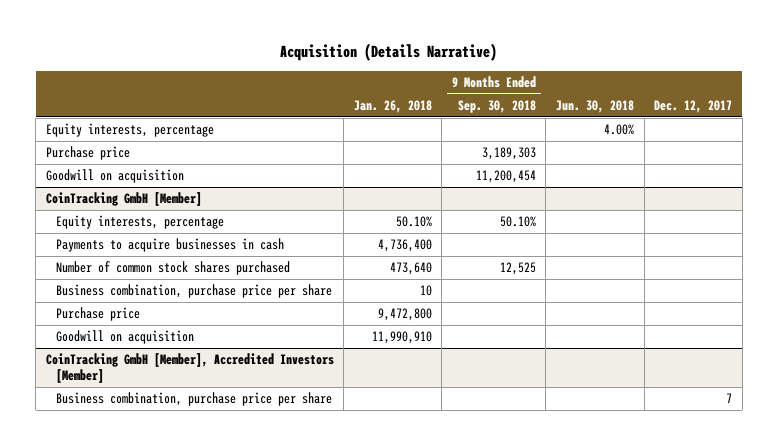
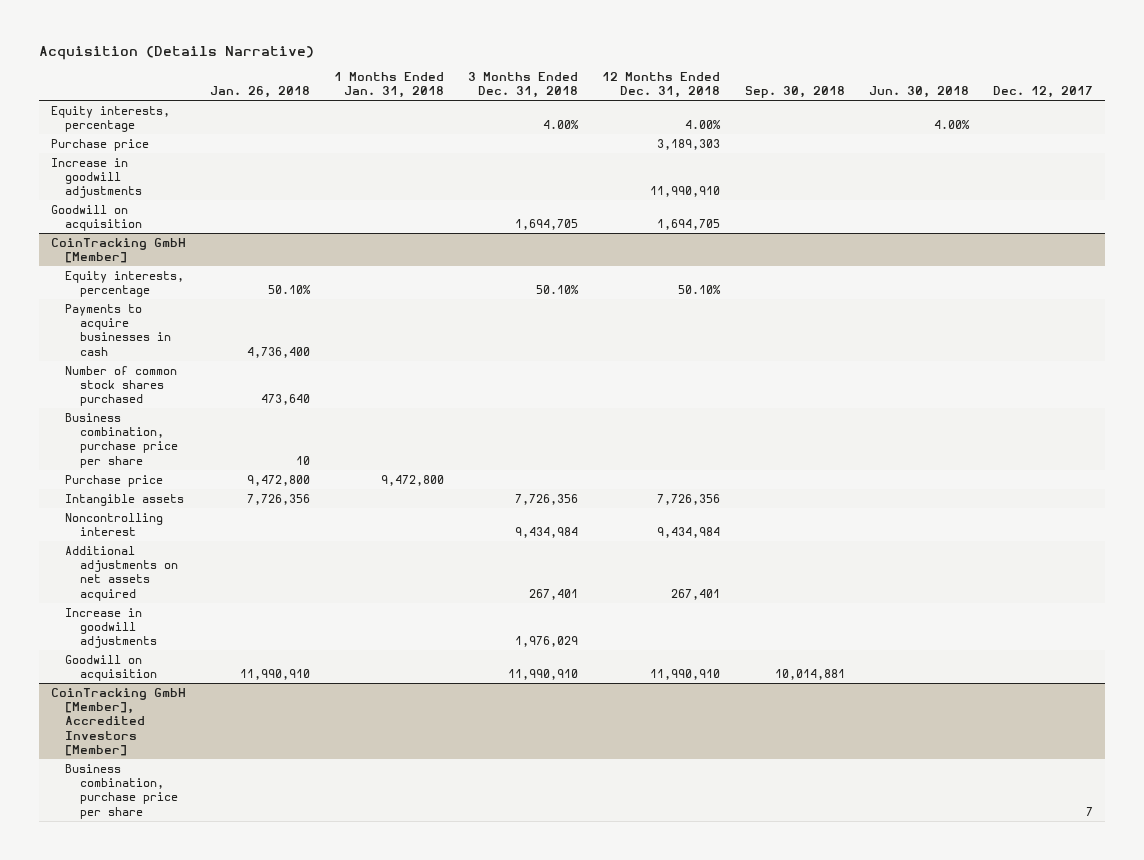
- | Jan. 26, 2018 | 9 Months Ended Sep. 30, 2018 | Jun. 30, 2018 | Dec. 12, 2017
+ | Jan. 26, 2018 | 1 Months Ended Jan. 31, 2018 | 3 Months Ended Dec. 31, 2018 | 12 Months Ended Dec. 31, 2018 | Sep. 30, 2018 | Jun. 30, 2018 | Dec. 12, 2017
+ Increase in goodwill adjustments | | | | 11,990,910 | | |
@ CoinTracking GmbH [Member]
+ Intangible assets | 7,726,356 | | 7,726,356 | 7,726,356 | | |
+ Noncontrolling interest | | | 9,434,984 | 9,434,984 | | |
+ Additional adjustments on net assets acquired | | | 267,401 | 267,401 | | |
+ Increase in goodwill adjustments | | | 1,976,029 | | | |

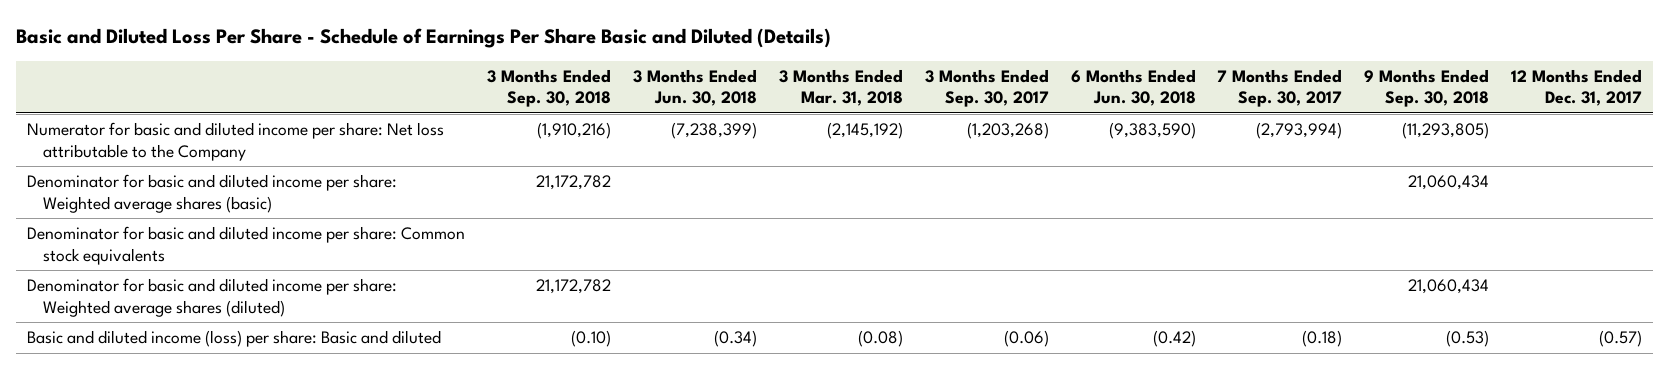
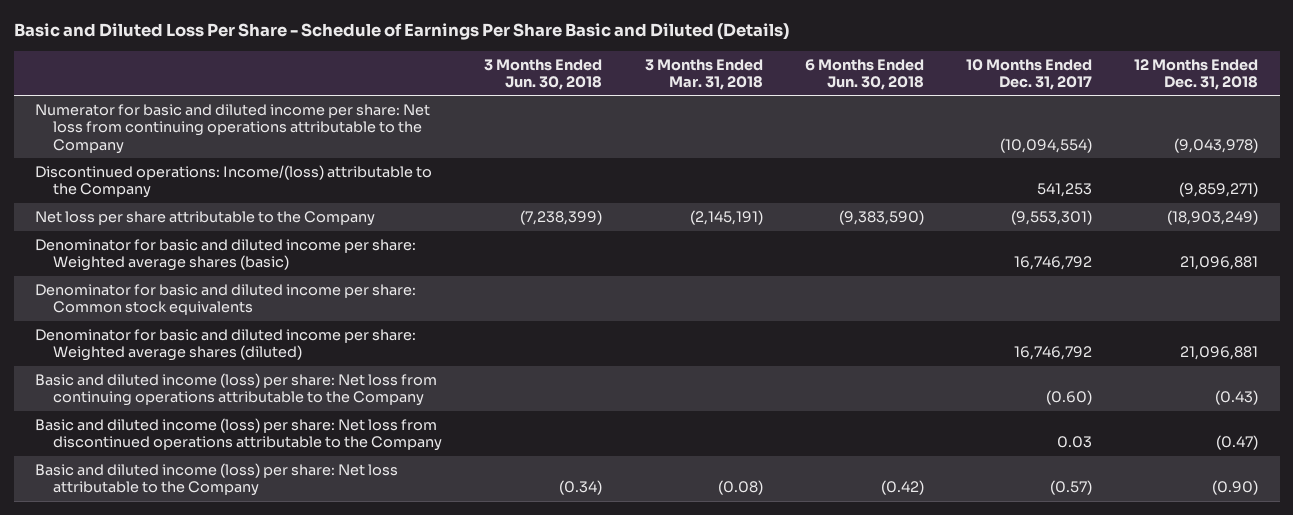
- | 3 Months Ended Sep. 30, 2018 | 3 Months Ended Jun. 30, 2018 | 3 Months Ended Mar. 31, 2018 | 3 Months Ended Sep. 30, 2017 | 6 Months Ended Jun. 30, 2018 | 7 Months Ended Sep. 30, 2017 | 9 Months Ended Sep. 30, 2018 | 12 Months Ended Dec. 31, 2017
+ | 3 Months Ended Jun. 30, 2018 | 3 Months Ended Mar. 31, 2018 | 6 Months Ended Jun. 30, 2018 | 10 Months Ended Dec. 31, 2017 | 12 Months Ended Dec. 31, 2018
- Numerator for basic and diluted income per share: Net loss attributable to the Company | (1,910,216) | (7,238,399) | (2,145,192) | (1,203,268) | (9,383,590) | (2,793,994) | (11,293,805) |
+ Numerator for basic and diluted income per share: Net loss from continuing operations attributable to the Company | | | | (10,094,554) | (9,043,978)
+ Discontinued operations: Income/(loss) attributable to the Company | | | | 541,253 | (9,859,271)
+ Net loss per share attributable to the Company | (7,238,399) | (2,145,191) | (9,383,590) | (9,553,301) | (18,903,249)
- Basic and diluted income (loss) per share: Basic and diluted | (0.10) | (0.34) | (0.08) | (0.06) | (0.42) | (0.18) | (0.53) | (0.57)
+ Basic and diluted income (loss) per share: Net loss from continuing operations attributable to the Company | | | | (0.60) | (0.43)
+ Basic and diluted income (loss) per share: Net loss from discontinued operations attributable to the Company | | | | 0.03 | (0.47)
+ Basic and diluted income (loss) per share: Net loss attributable to the Company | (0.34) | (0.08) | (0.42) | (0.57) | (0.90)

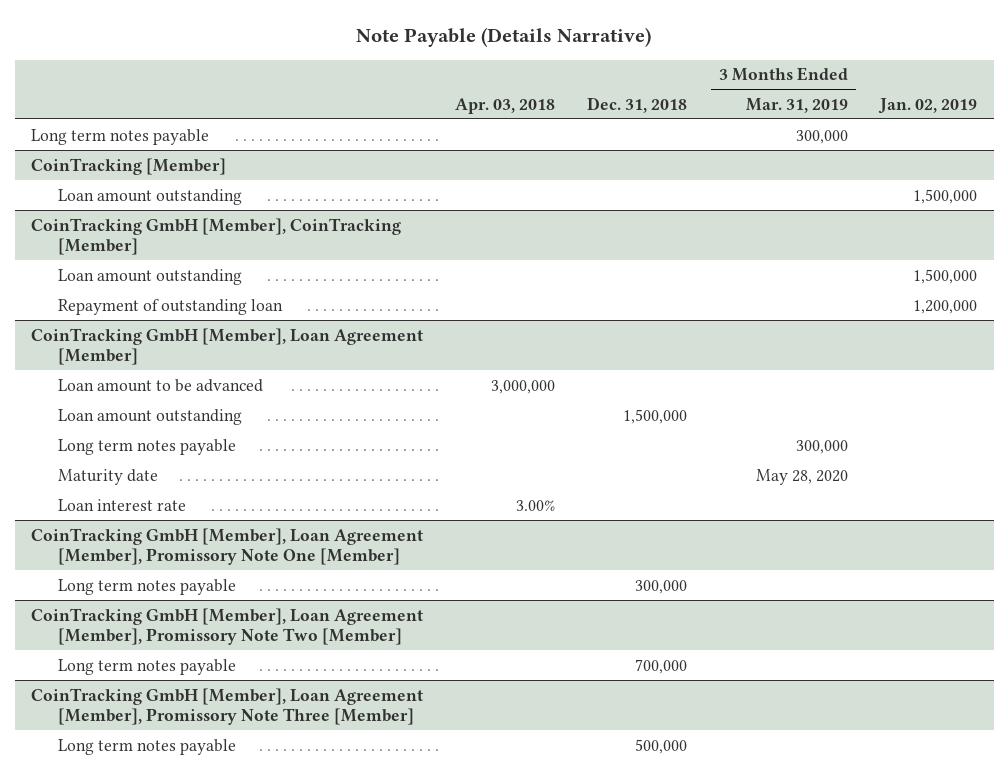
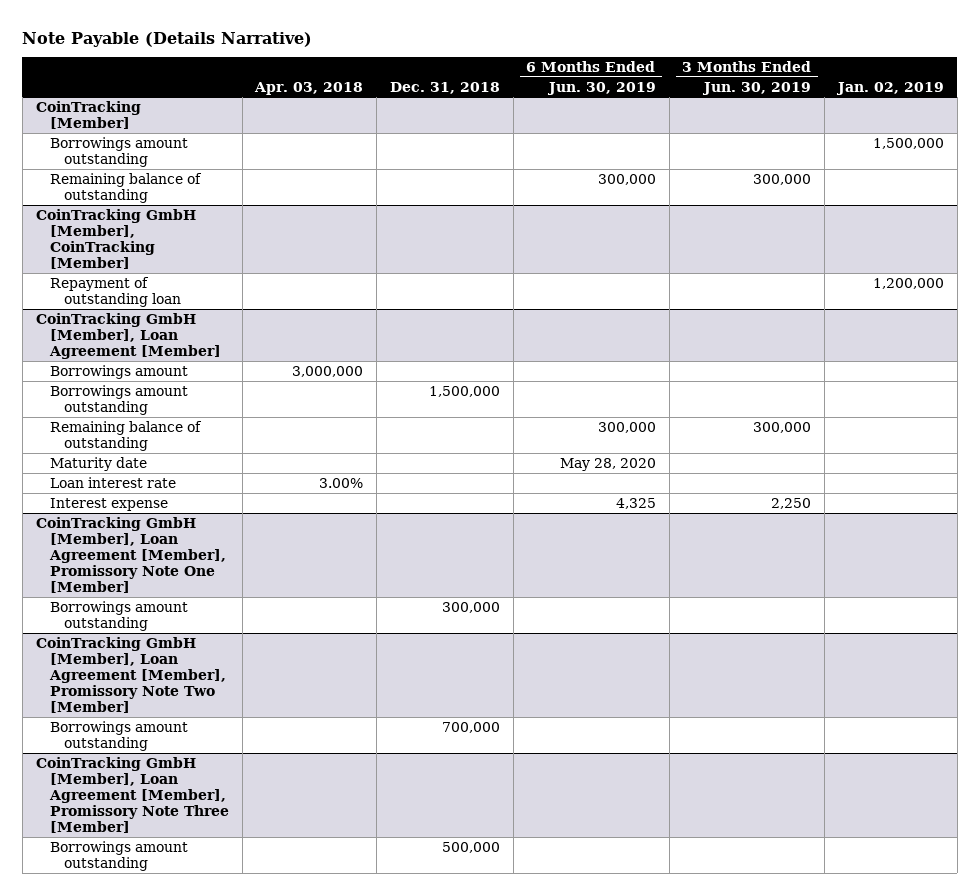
- | Apr. 03, 2018 | Dec. 31, 2018 | 3 Months Ended Mar. 31, 2019 | Jan. 02, 2019
+ | Apr. 03, 2018 | Dec. 31, 2018 | 6 Months Ended Jun. 30, 2019 | 3 Months Ended Jun. 30, 2019 | Jan. 02, 2019
- Long term notes payable | | | 300,000 |
@ CoinTracking [Member]
- Loan amount outstanding | | | | 1,500,000
+ Borrowings amount outstanding | | | | | 1,500,000
+ Remaining balance of outstanding | | | 300,000 | 300,000 |
@ CoinTracking GmbH [Member], CoinTracking [Member]
- Loan amount outstanding | | | | 1,500,000
@ CoinTracking GmbH [Member], Loan Agreement [Member]
- Loan amount to be advanced | 3,000,000 | | |
- Loan amount outstanding | | 1,500,000 | |
- Long term notes payable | | | 300,000 |
+ Borrowings amount | 3,000,000 | | | |
+ Borrowings amount outstanding | | 1,500,000 | | |
+ Remaining balance of outstanding | | | 300,000 | 300,000 |
+ Interest expense | | | 4,325 | 2,250 |
@ CoinTracking GmbH [Member], Loan Agreement [Member], Promissory Note One [Member]
- Long term notes payable | | 300,000 | |
+ Borrowings amount outstanding | | 300,000 | | |
@ CoinTracking GmbH [Member], Loan Agreement [Member], Promissory Note Two [Member]
- Long term notes payable | | 700,000 | |
+ Borrowings amount outstanding | | 700,000 | | |
@ CoinTracking GmbH [Member], Loan Agreement [Member], Promissory Note Three [Member]
- Long term notes payable | | 500,000 | |
+ Borrowings amount outstanding | | 500,000 | | |

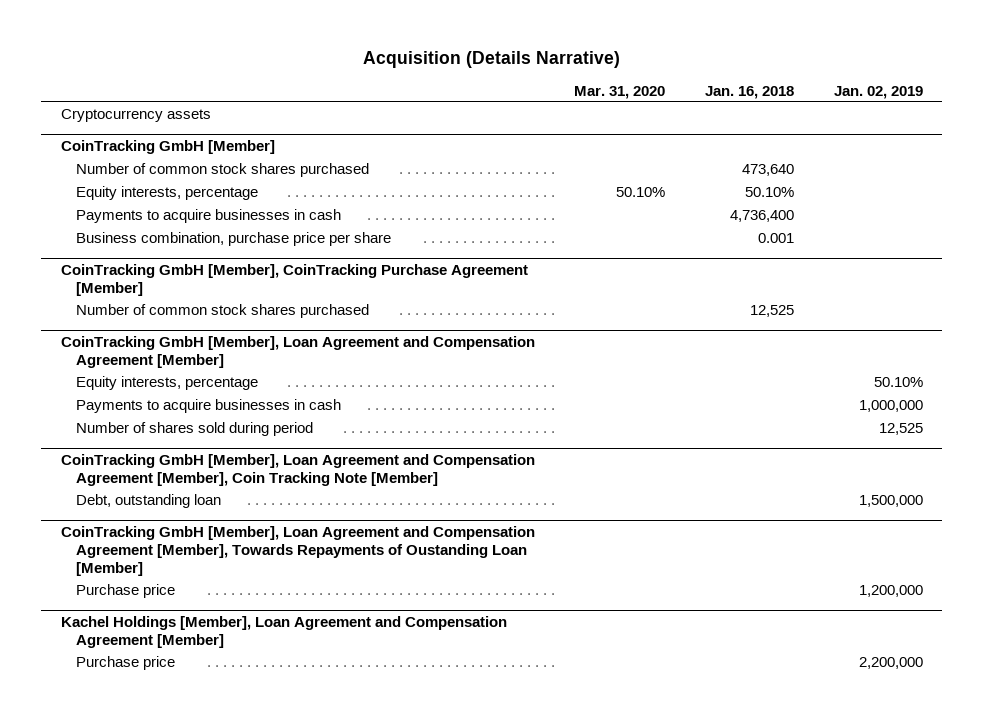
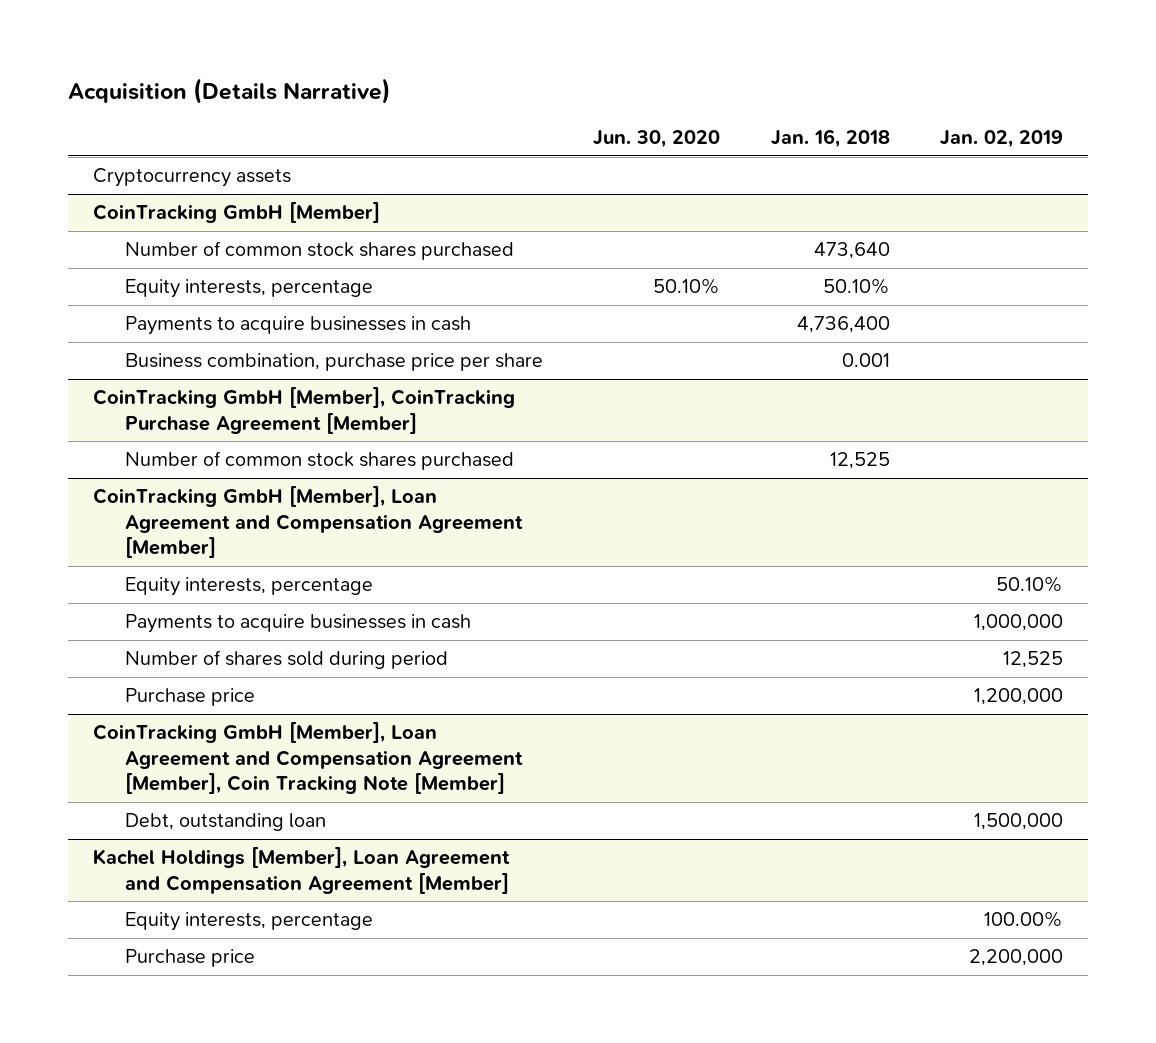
- | Mar. 31, 2020 | Jan. 16, 2018 | Jan. 02, 2019
+ | Jun. 30, 2020 | Jan. 16, 2018 | Jan. 02, 2019
@ CoinTracking GmbH [Member], Loan Agreement and Compensation Agreement [Member]
+ Purchase price | | | 1,200,000
- CoinTracking GmbH [Member], Loan Agreement and Compensation Agreement [Member], Towards Repayments of Oustanding Loan [Member]
- Purchase price | | | 1,200,000
@ Kachel Holdings [Member], Loan Agreement and Compensation Agreement [Member]
+ Equity interests, percentage | | | 100.00%

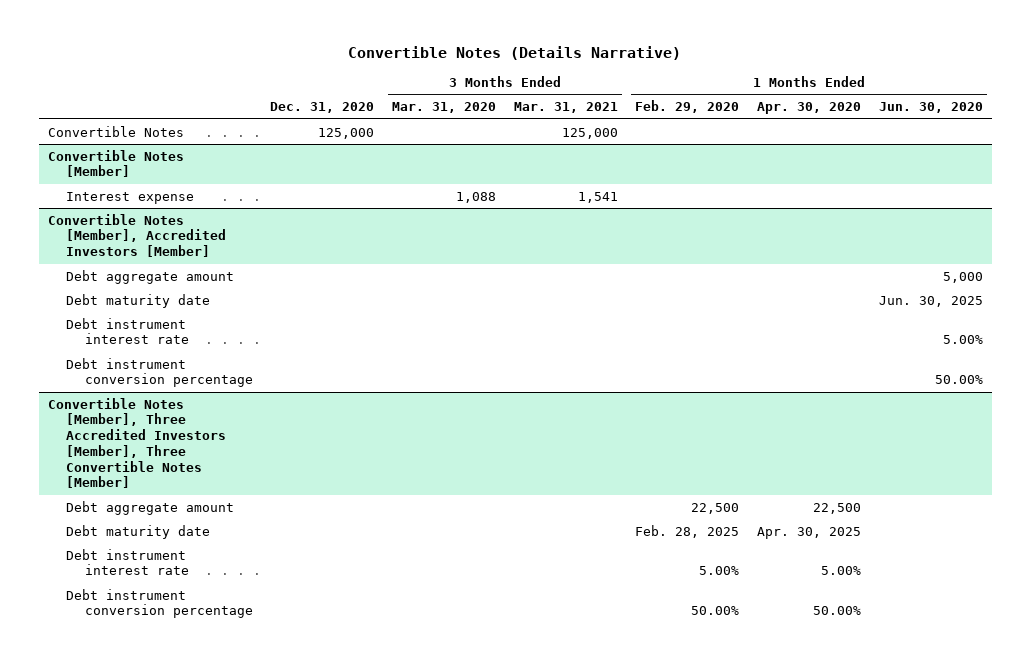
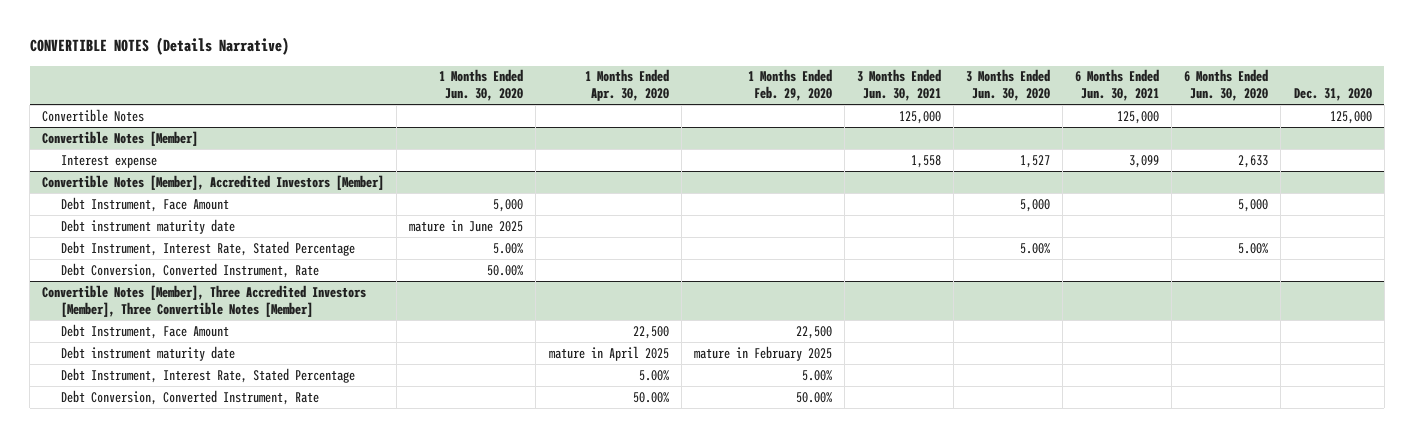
- Convertible Notes (Details Narrative)
+ CONVERTIBLE NOTES (Details Narrative)
- | Dec. 31, 2020 | 3 Months Ended Mar. 31, 2020 | 3 Months Ended Mar. 31, 2021 | 1 Months Ended Feb. 29, 2020 | 1 Months Ended Apr. 30, 2020 | 1 Months Ended Jun. 30, 2020
+ | 1 Months Ended Jun. 30, 2020 | 1 Months Ended Apr. 30, 2020 | 1 Months Ended Feb. 29, 2020 | 3 Months Ended Jun. 30, 2021 | 3 Months Ended Jun. 30, 2020 | 6 Months Ended Jun. 30, 2021 | 6 Months Ended Jun. 30, 2020 | Dec. 31, 2020
@ Convertible Notes [Member], Accredited Investors [Member]
- Debt aggregate amount | | | | | | 5,000
- Debt maturity date | | | | | | Jun. 30, 2025
- Debt instrument interest rate | | | | | | 5.00%
- Debt instrument conversion percentage | | | | | | 50.00%
+ Debt Instrument, Face Amount | 5,000 | | | | 5,000 | | 5,000 |
+ Debt instrument maturity date | mature in June 2025 | | | | | | |
+ Debt Instrument, Interest Rate, Stated Percentage | 5.00% | | | | 5.00% | | 5.00% |
+ Debt Conversion, Converted Instrument, Rate | 50.00% | | | | | | |
@ Convertible Notes [Member], Three Accredited Investors [Member], Three Convertible Notes [Member]
- Debt aggregate amount | | | | 22,500 | 22,500 |
- Debt maturity date | | | | Feb. 28, 2025 | Apr. 30, 2025 |
- Debt instrument interest rate | | | | 5.00% | 5.00% |
- Debt instrument conversion percentage | | | | 50.00% | 50.00% |
+ Debt Instrument, Face Amount | | 22,500 | 22,500 | | | | |
+ Debt instrument maturity date | | mature in April 2025 | mature in February 2025 | | | | |
+ Debt Instrument, Interest Rate, Stated Percentage | | 5.00% | 5.00% | | | | |
+ Debt Conversion, Converted Instrument, Rate | | 50.00% | 50.00% | | | | |

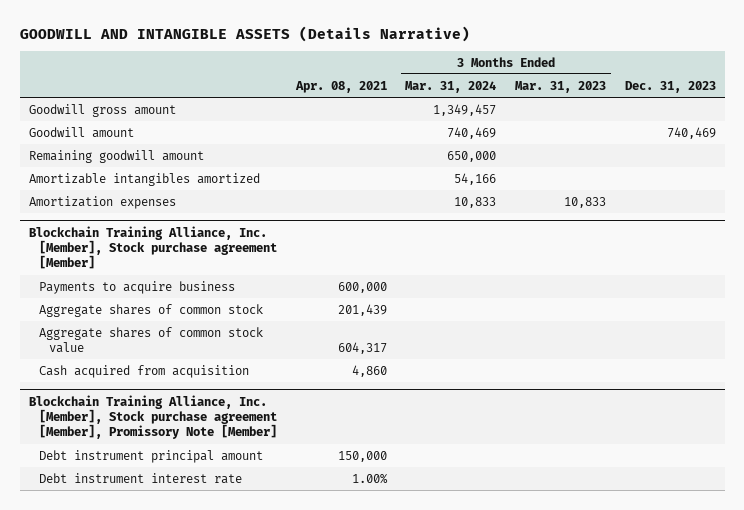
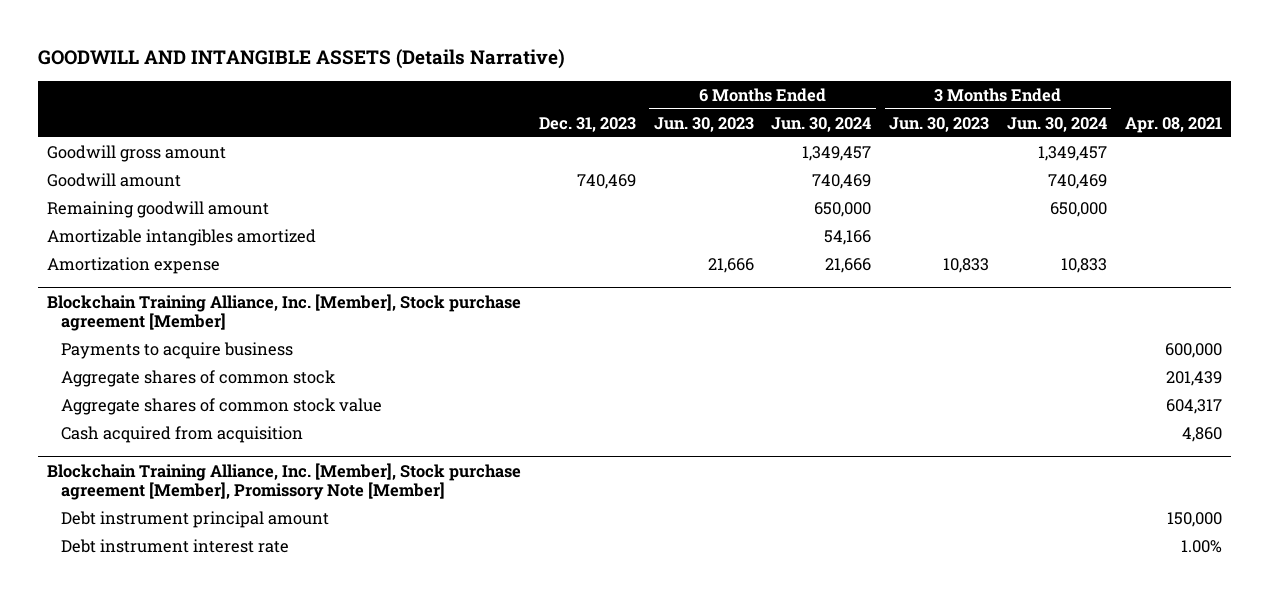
- | Apr. 08, 2021 | 3 Months Ended Mar. 31, 2024 | 3 Months Ended Mar. 31, 2023 | Dec. 31, 2023
+ | Dec. 31, 2023 | 6 Months Ended Jun. 30, 2023 | 6 Months Ended Jun. 30, 2024 | 3 Months Ended Jun. 30, 2023 | 3 Months Ended Jun. 30, 2024 | Apr. 08, 2021
- Amortization expenses | | 10,833 | 10,833 |
+ Amortization expense | | 21,666 | 21,666 | 10,833 | 10,833 |

